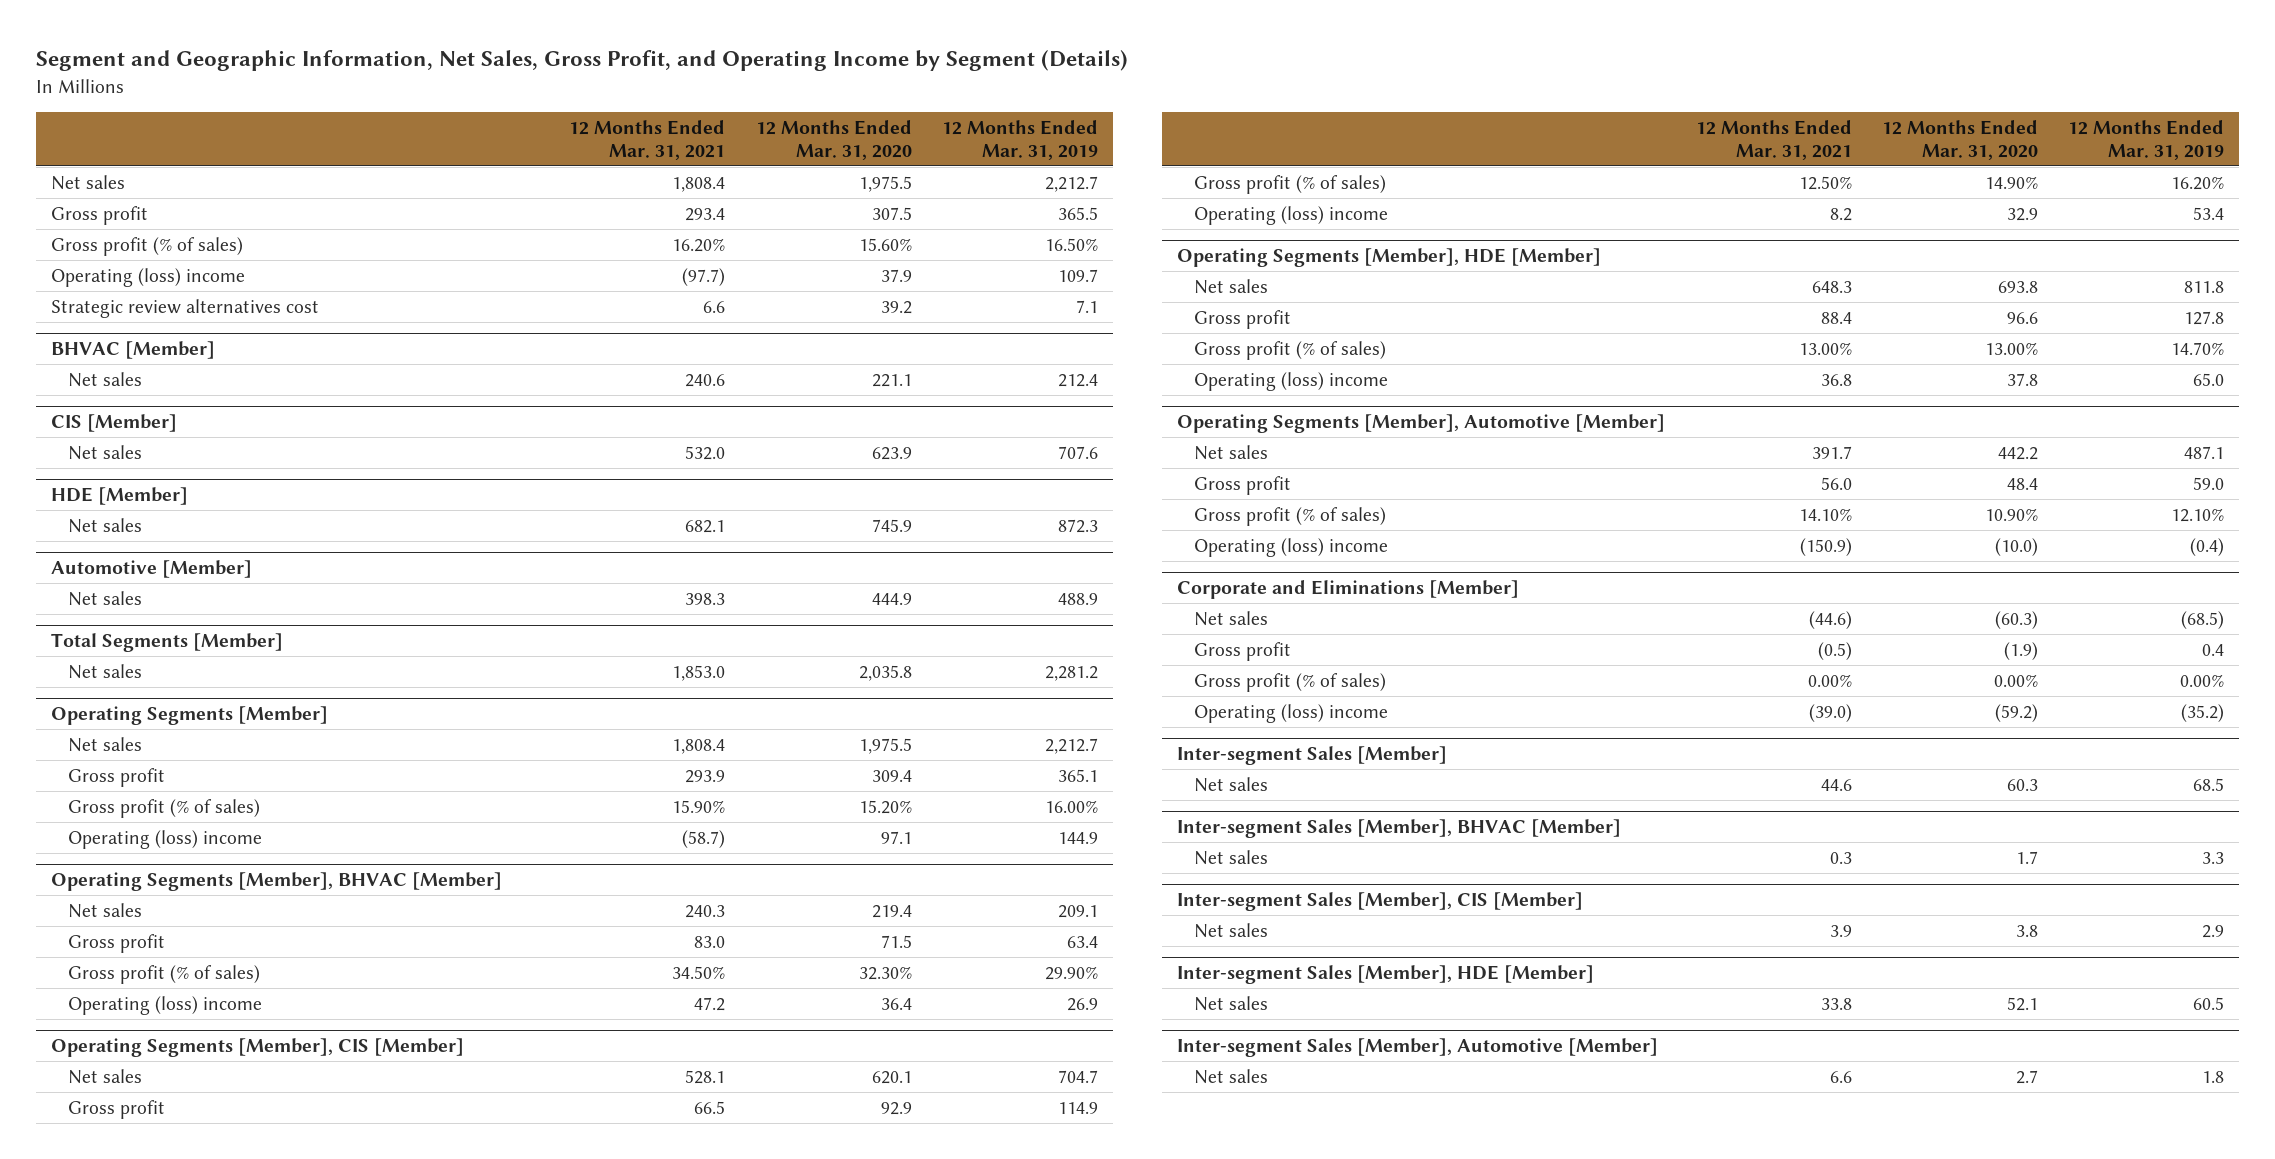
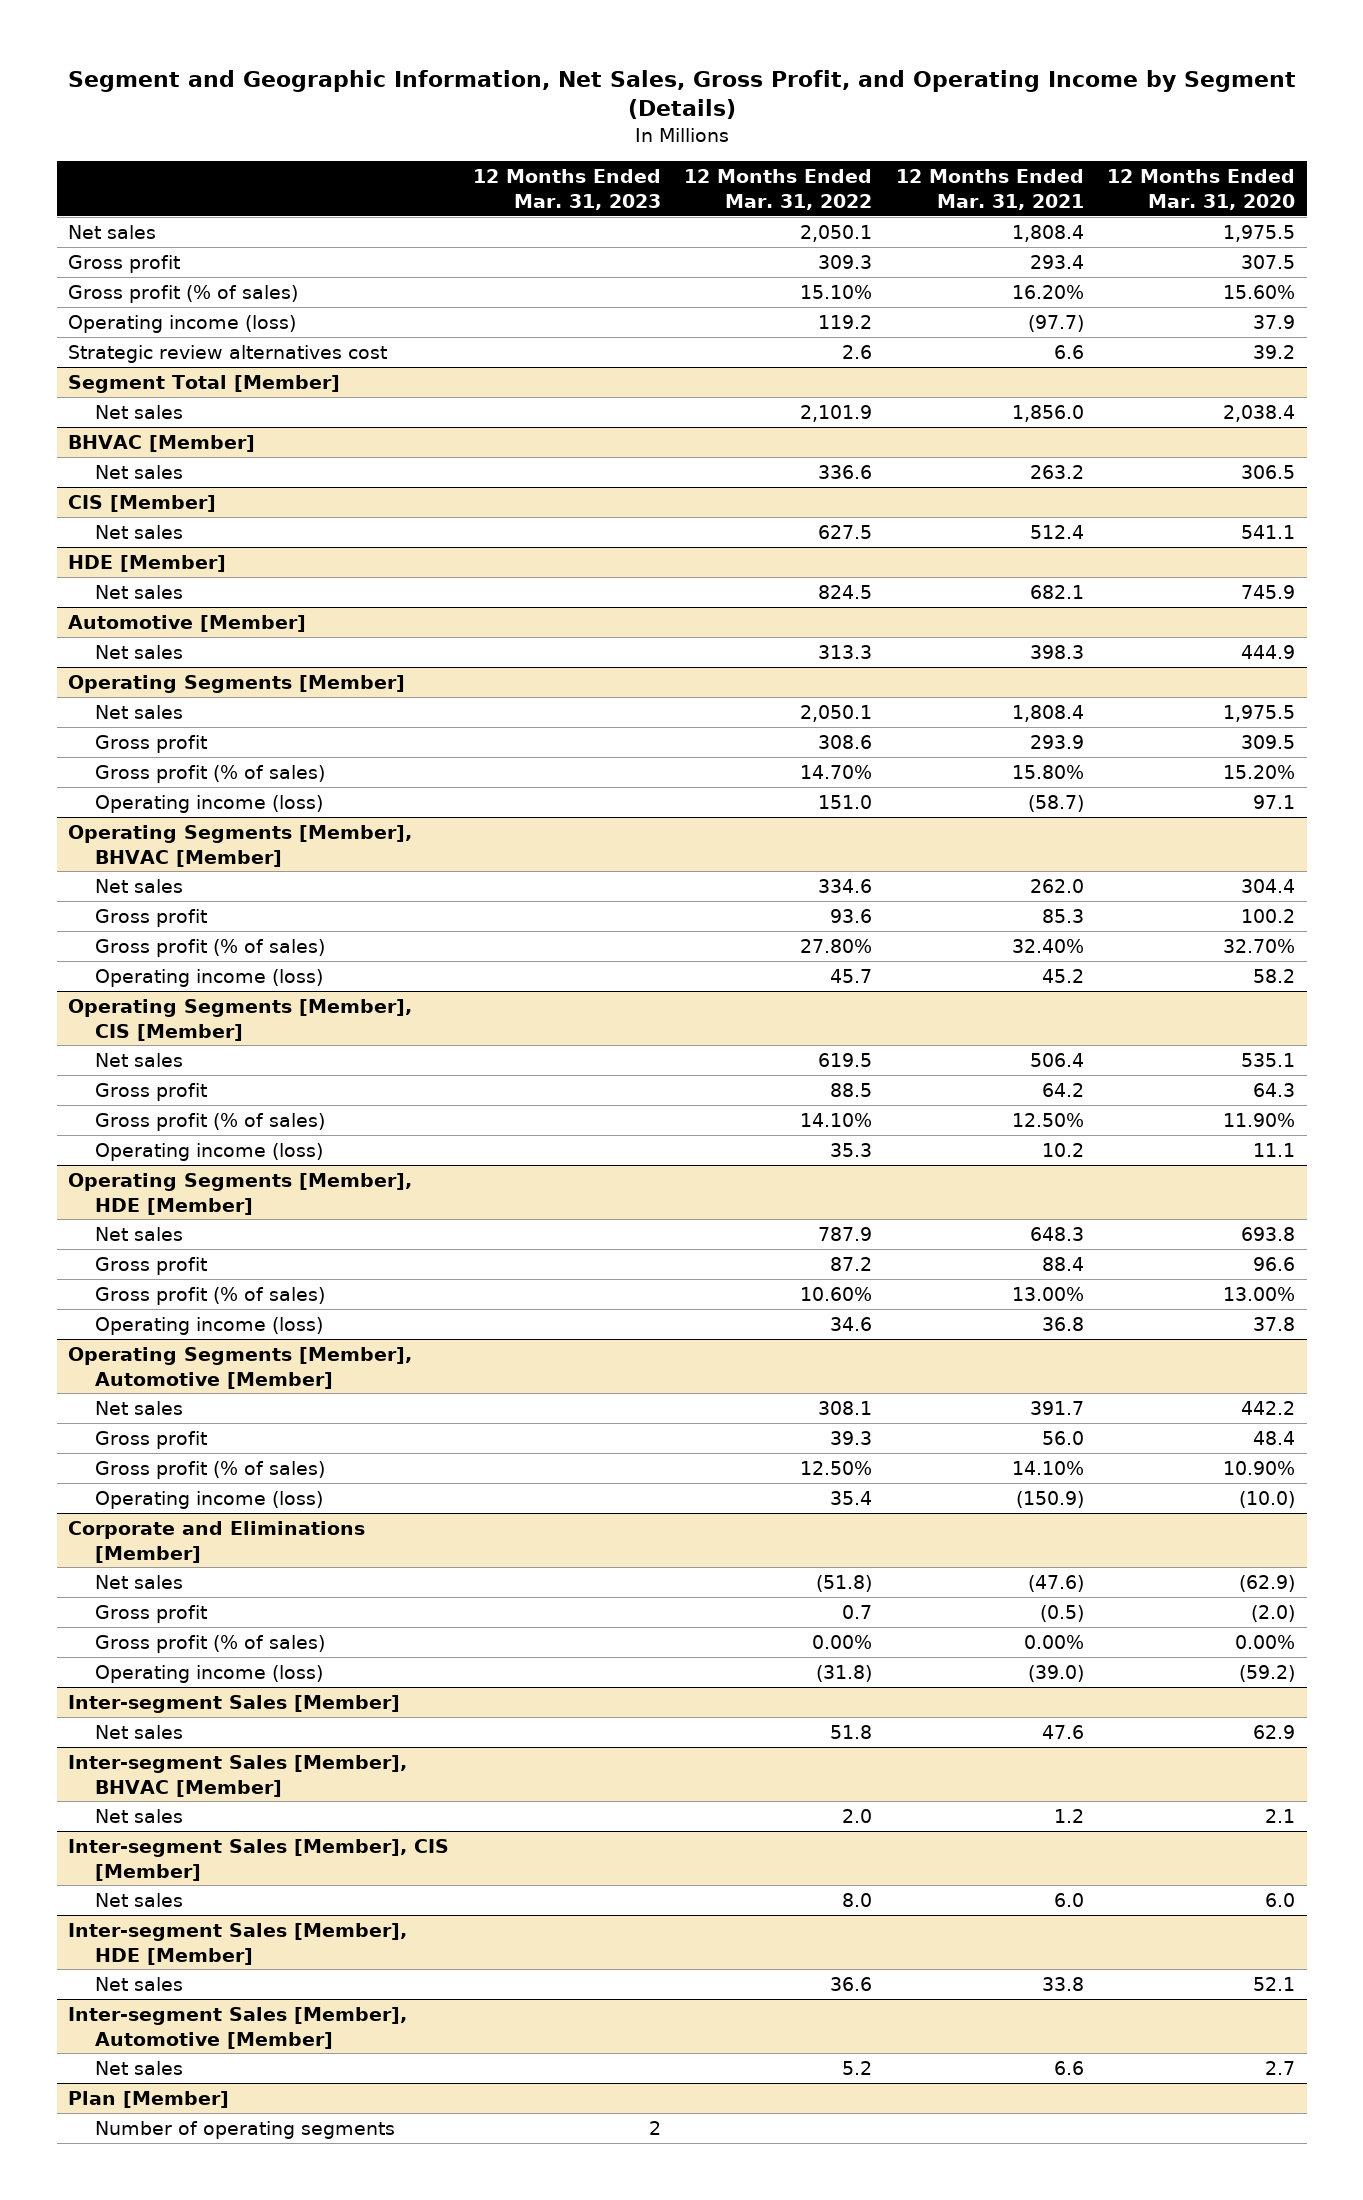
- | 12 Months Ended Mar. 31, 2021 | 12 Months Ended Mar. 31, 2020 | 12 Months Ended Mar. 31, 2019
+ | 12 Months Ended Mar. 31, 2023 | 12 Months Ended Mar. 31, 2022 | 12 Months Ended Mar. 31, 2021 | 12 Months Ended Mar. 31, 2020
- Operating (loss) income | (97.7) | 37.9 | 109.7
+ Operating income (loss) | | 119.2 | (97.7) | 37.9
+ Segment Total [Member]
+ Net sales | | 2,101.9 | 1,856.0 | 2,038.4
@ BHVAC [Member]
- Net sales | 240.6 | 221.1 | 212.4
+ Net sales | | 336.6 | 263.2 | 306.5
@ CIS [Member]
- Net sales | 532.0 | 623.9 | 707.6
+ Net sales | | 627.5 | 512.4 | 541.1
- Total Segments [Member]
- Net sales | 1,853.0 | 2,035.8 | 2,281.2
@ Operating Segments [Member]
- Gross profit | 293.9 | 309.4 | 365.1
- Gross profit (% of sales) | 15.90% | 15.20% | 16.00%
- Operating (loss) income | (58.7) | 97.1 | 144.9
+ Gross profit | | 308.6 | 293.9 | 309.5
+ Gross profit (% of sales) | | 14.70% | 15.80% | 15.20%
+ Operating income (loss) | | 151.0 | (58.7) | 97.1
@ Operating Segments [Member], BHVAC [Member]
- Net sales | 240.3 | 219.4 | 209.1
- Gross profit | 83.0 | 71.5 | 63.4
- Gross profit (% of sales) | 34.50% | 32.30% | 29.90%
- Operating (loss) income | 47.2 | 36.4 | 26.9
+ Net sales | | 334.6 | 262.0 | 304.4
+ Gross profit | | 93.6 | 85.3 | 100.2
+ Gross profit (% of sales) | | 27.80% | 32.40% | 32.70%
+ Operating income (loss) | | 45.7 | 45.2 | 58.2
@ Operating Segments [Member], CIS [Member]
- Net sales | 528.1 | 620.1 | 704.7
- Gross profit | 66.5 | 92.9 | 114.9
- Gross profit (% of sales) | 12.50% | 14.90% | 16.20%
- Operating (loss) income | 8.2 | 32.9 | 53.4
+ Net sales | | 619.5 | 506.4 | 535.1
+ Gross profit | | 88.5 | 64.2 | 64.3
+ Gross profit (% of sales) | | 14.10% | 12.50% | 11.90%
+ Operating income (loss) | | 35.3 | 10.2 | 11.1
@ Operating Segments [Member], HDE [Member]
- Operating (loss) income | 36.8 | 37.8 | 65.0
+ Operating income (loss) | | 34.6 | 36.8 | 37.8
@ Operating Segments [Member], Automotive [Member]
- Operating (loss) income | (150.9) | (10.0) | (0.4)
+ Operating income (loss) | | 35.4 | (150.9) | (10.0)
@ Corporate and Eliminations [Member]
- Net sales | (44.6) | (60.3) | (68.5)
- Gross profit | (0.5) | (1.9) | 0.4
+ Net sales | | (51.8) | (47.6) | (62.9)
+ Gross profit | | 0.7 | (0.5) | (2.0)
- Operating (loss) income | (39.0) | (59.2) | (35.2)
+ Operating income (loss) | | (31.8) | (39.0) | (59.2)
@ Inter-segment Sales [Member]
- Net sales | 44.6 | 60.3 | 68.5
+ Net sales | | 51.8 | 47.6 | 62.9
@ Inter-segment Sales [Member], BHVAC [Member]
- Net sales | 0.3 | 1.7 | 3.3
+ Net sales | | 2.0 | 1.2 | 2.1
@ Inter-segment Sales [Member], CIS [Member]
- Net sales | 3.9 | 3.8 | 2.9
+ Net sales | | 8.0 | 6.0 | 6.0
+ Plan [Member]
+ Number of operating segments | 2 | | |

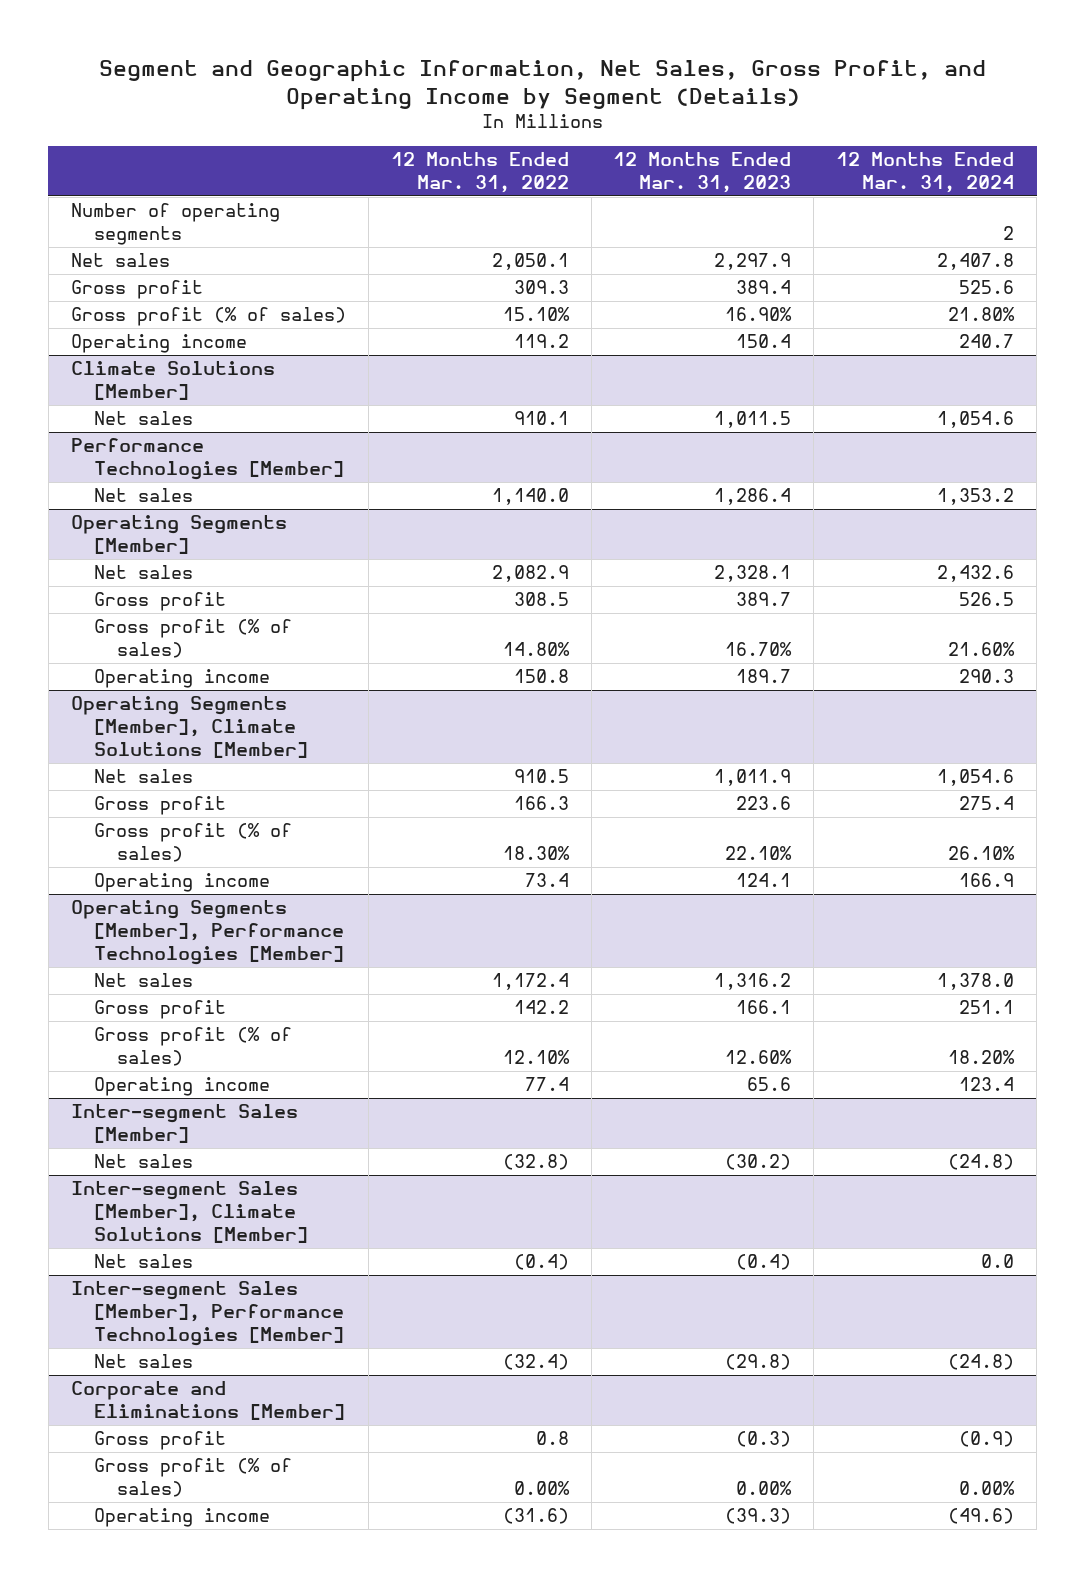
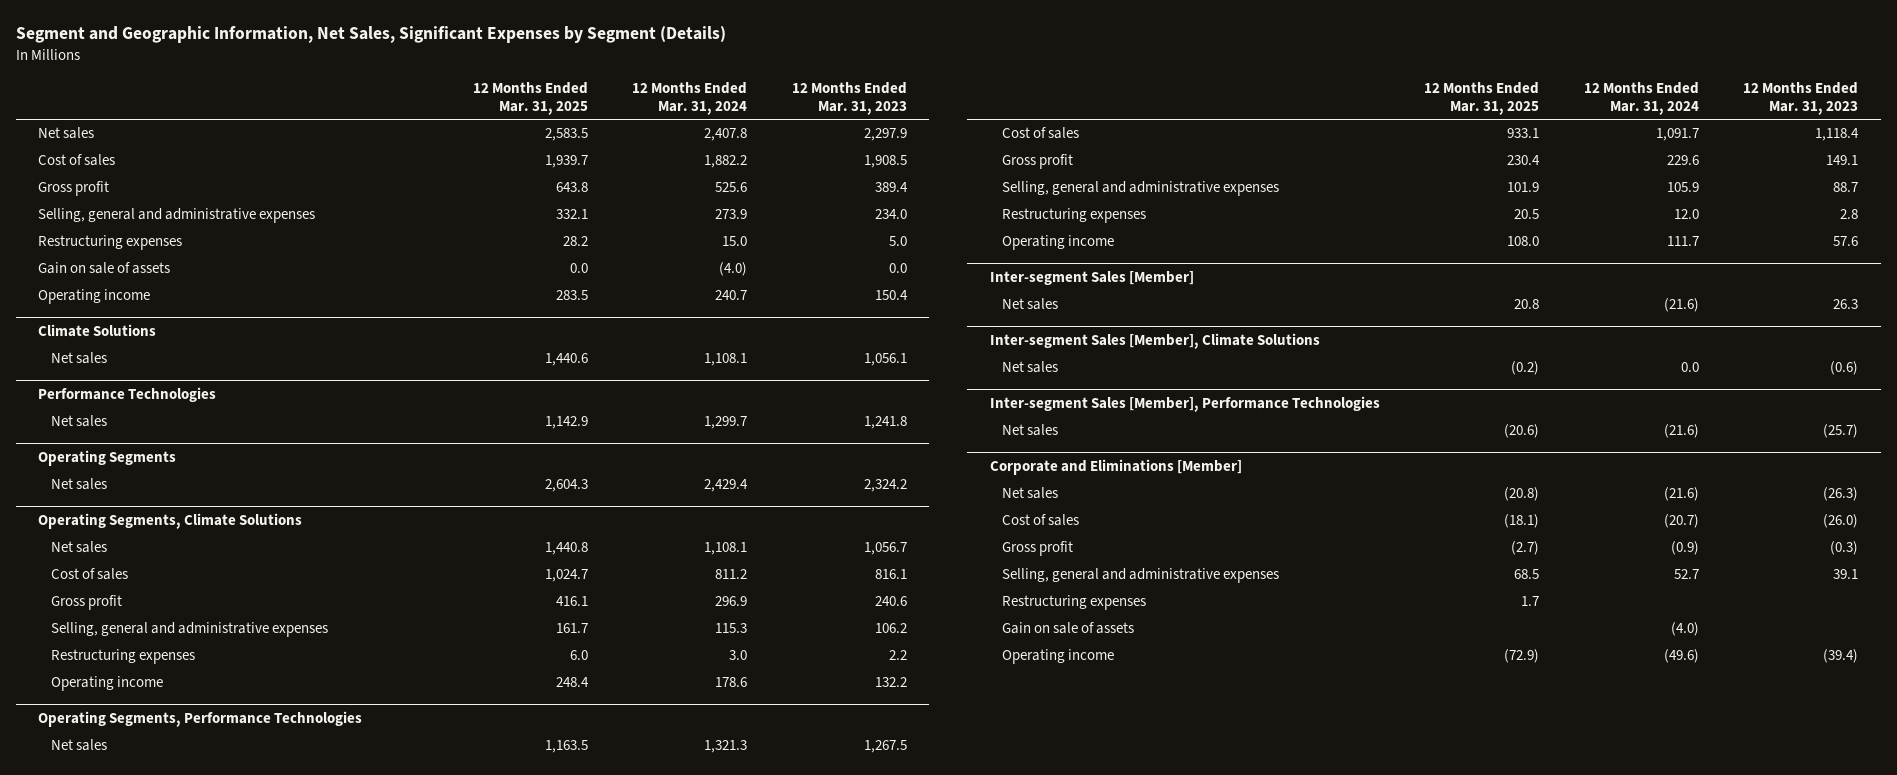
- Segment and Geographic Information, Net Sales, Gross Profit, and Operating Income by Segment (Details)
+ Segment and Geographic Information, Net Sales, Significant Expenses by Segment (Details)
- | 12 Months Ended Mar. 31, 2022 | 12 Months Ended Mar. 31, 2023 | 12 Months Ended Mar. 31, 2024
+ | 12 Months Ended Mar. 31, 2025 | 12 Months Ended Mar. 31, 2024 | 12 Months Ended Mar. 31, 2023
- Number of operating segments | | | 2
+ Cost of sales | 1,939.7 | 1,882.2 | 1,908.5
- Gross profit (% of sales) | 15.10% | 16.90% | 21.80%
+ Selling, general and administrative expenses | 332.1 | 273.9 | 234.0
+ Restructuring expenses | 28.2 | 15.0 | 5.0
+ Gain on sale of assets | 0.0 | (4.0) | 0.0
- Climate Solutions [Member]
- Net sales | 910.1 | 1,011.5 | 1,054.6
- Performance Technologies [Member]
- Net sales | 1,140.0 | 1,286.4 | 1,353.2
- Operating Segments [Member]
- Net sales | 2,082.9 | 2,328.1 | 2,432.6
- Gross profit | 308.5 | 389.7 | 526.5
- Gross profit (% of sales) | 14.80% | 16.70% | 21.60%
- Operating income | 150.8 | 189.7 | 290.3
- Operating Segments [Member], Climate Solutions [Member]
- Net sales | 910.5 | 1,011.9 | 1,054.6
- Gross profit | 166.3 | 223.6 | 275.4
- Gross profit (% of sales) | 18.30% | 22.10% | 26.10%
- Operating income | 73.4 | 124.1 | 166.9
- Operating Segments [Member], Performance Technologies [Member]
- Net sales | 1,172.4 | 1,316.2 | 1,378.0
- Gross profit | 142.2 | 166.1 | 251.1
- Gross profit (% of sales) | 12.10% | 12.60% | 18.20%
- Operating income | 77.4 | 65.6 | 123.4
+ Climate Solutions
+ Net sales | 1,440.6 | 1,108.1 | 1,056.1
+ Performance Technologies
+ Net sales | 1,142.9 | 1,299.7 | 1,241.8
+ Operating Segments
+ Net sales | 2,604.3 | 2,429.4 | 2,324.2
+ Operating Segments, Climate Solutions
+ Net sales | 1,440.8 | 1,108.1 | 1,056.7
+ Cost of sales | 1,024.7 | 811.2 | 816.1
+ Gross profit | 416.1 | 296.9 | 240.6
+ Selling, general and administrative expenses | 161.7 | 115.3 | 106.2
+ Restructuring expenses | 6.0 | 3.0 | 2.2
+ Operating income | 248.4 | 178.6 | 132.2
+ Operating Segments, Performance Technologies
+ Net sales | 1,163.5 | 1,321.3 | 1,267.5
+ Cost of sales | 933.1 | 1,091.7 | 1,118.4
+ Gross profit | 230.4 | 229.6 | 149.1
+ Selling, general and administrative expenses | 101.9 | 105.9 | 88.7
+ Restructuring expenses | 20.5 | 12.0 | 2.8
+ Operating income | 108.0 | 111.7 | 57.6
@ Inter-segment Sales [Member]
- Net sales | (32.8) | (30.2) | (24.8)
- Inter-segment Sales [Member], Climate Solutions [Member]
- Net sales | (0.4) | (0.4) | 0.0
- Inter-segment Sales [Member], Performance Technologies [Member]
- Net sales | (32.4) | (29.8) | (24.8)
@ Inter-segment Sales [Member]
+ Net sales | 20.8 | (21.6) | 26.3
+ Inter-segment Sales [Member], Climate Solutions
+ Net sales | (0.2) | 0.0 | (0.6)
+ Inter-segment Sales [Member], Performance Technologies
+ Net sales | (20.6) | (21.6) | (25.7)
@ Corporate and Eliminations [Member]
+ Net sales | (20.8) | (21.6) | (26.3)
+ Cost of sales | (18.1) | (20.7) | (26.0)
- Gross profit (% of sales) | 0.00% | 0.00% | 0.00%
- Operating income | (31.6) | (39.3) | (49.6)
+ Selling, general and administrative expenses | 68.5 | 52.7 | 39.1
+ Restructuring expenses | 1.7 | |
+ Gain on sale of assets | | (4.0) |
+ Operating income | (72.9) | (49.6) | (39.4)

